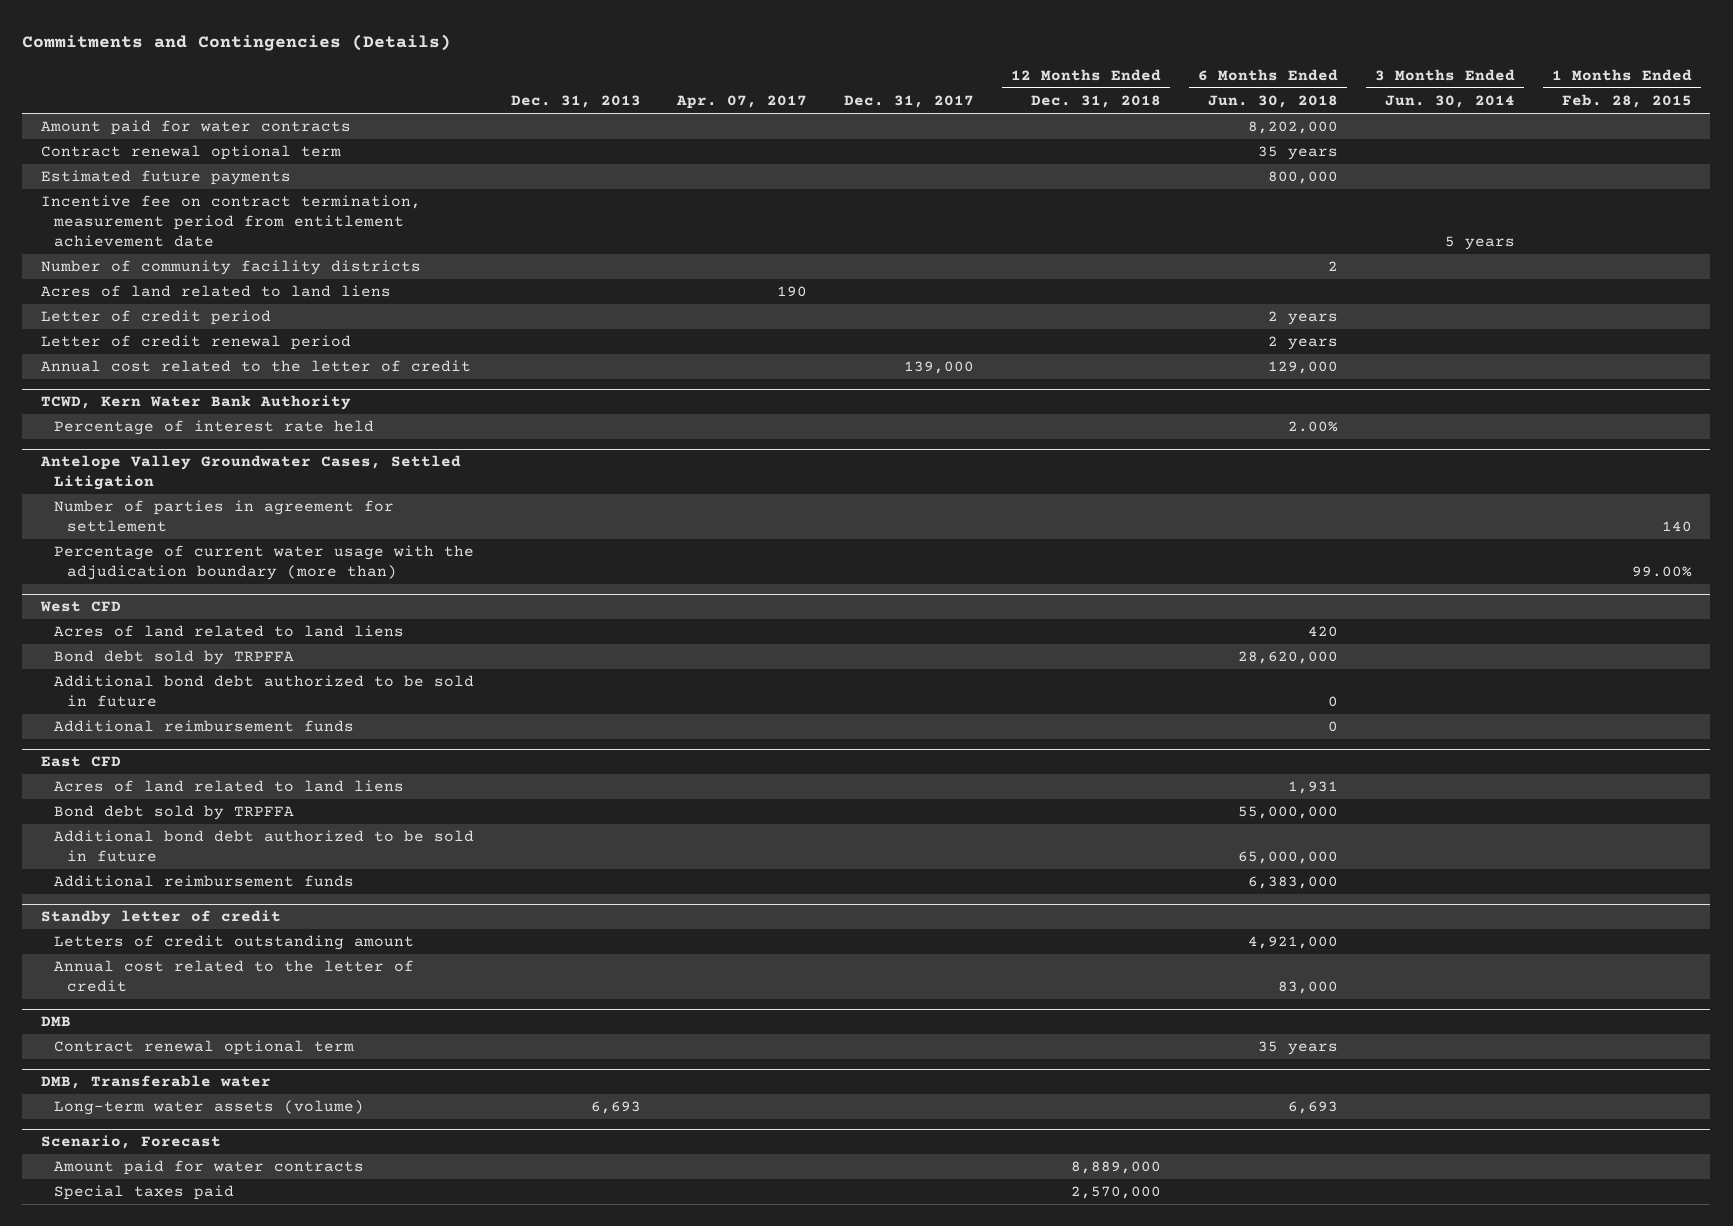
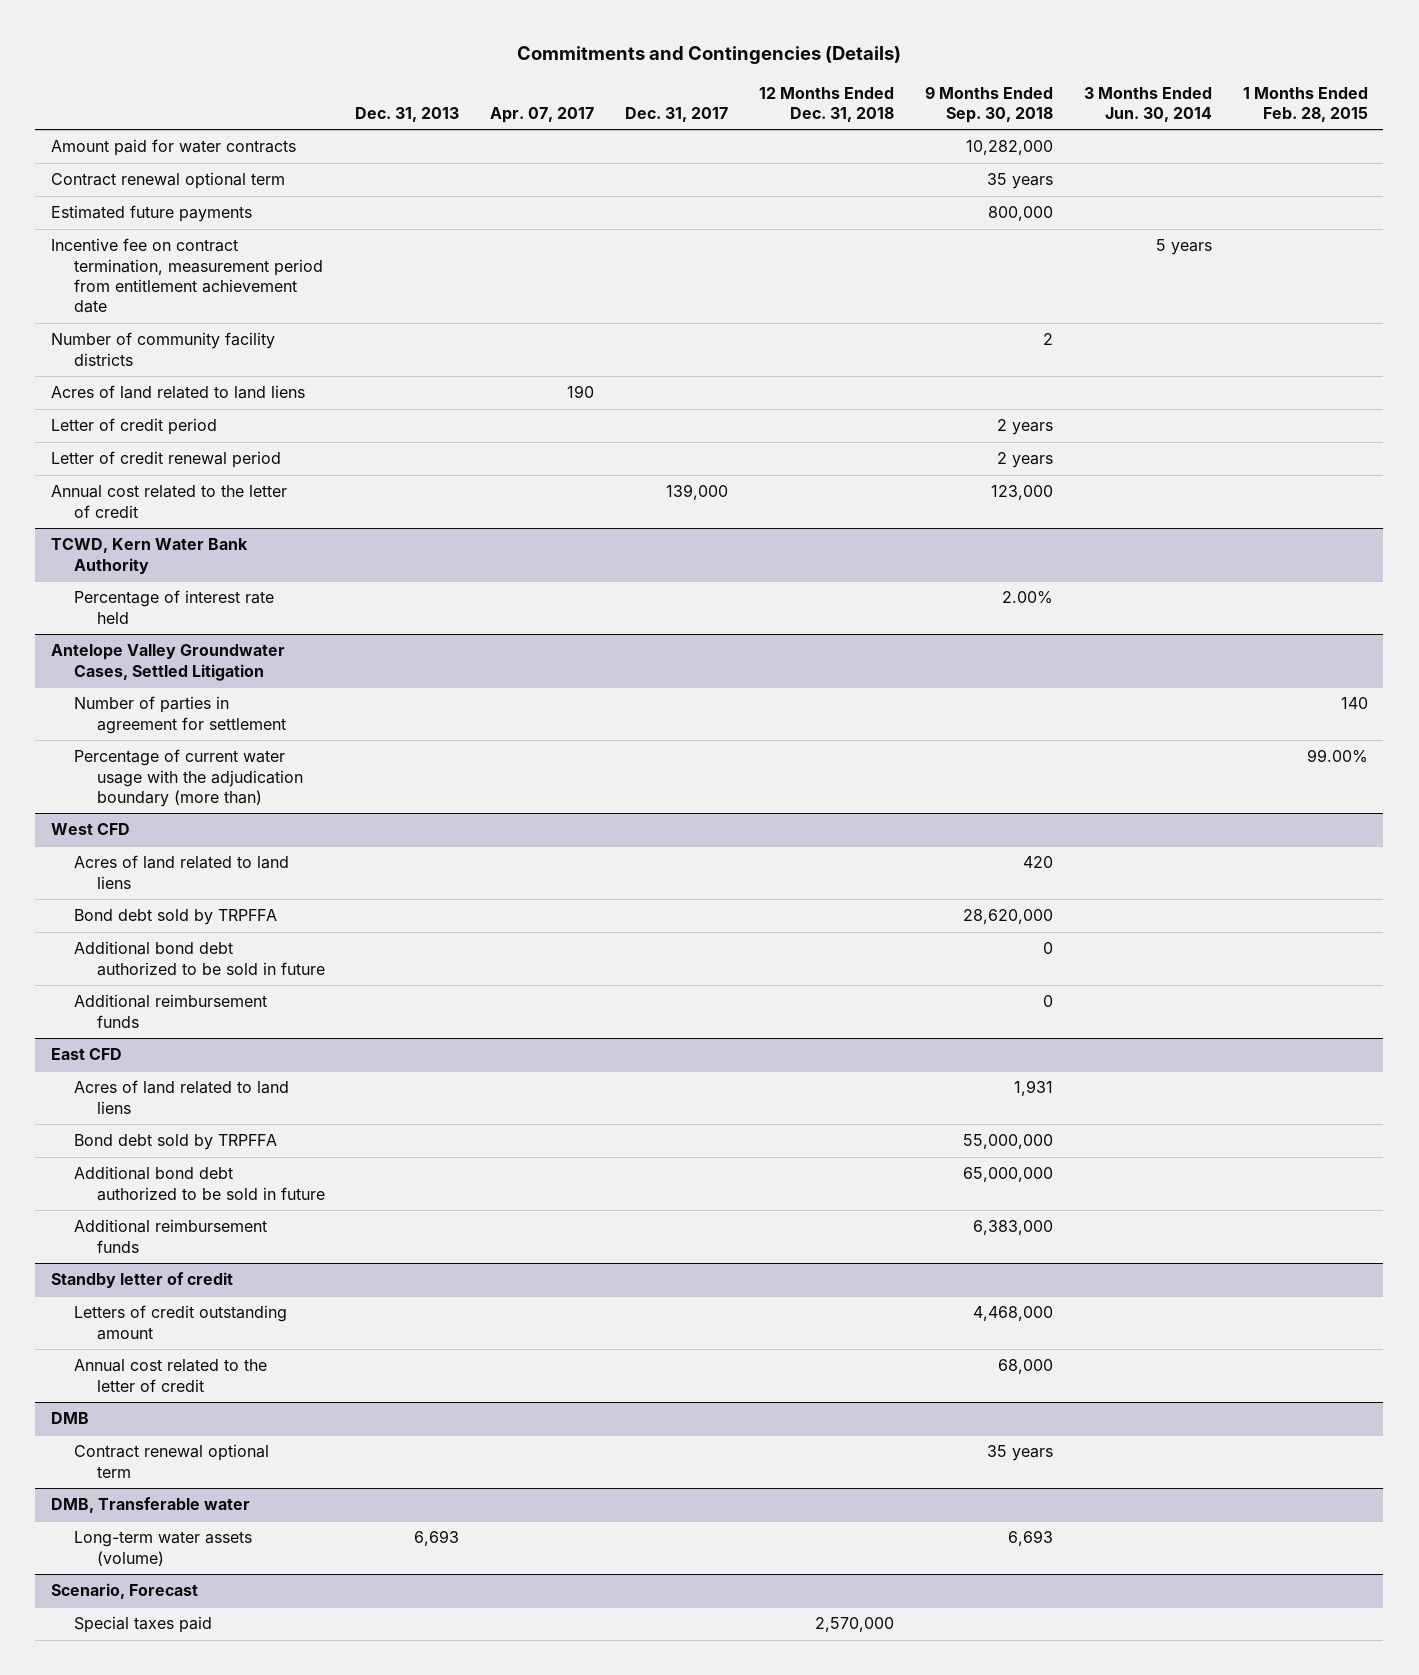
- | Dec. 31, 2013 | Apr. 07, 2017 | Dec. 31, 2017 | 12 Months Ended Dec. 31, 2018 | 6 Months Ended Jun. 30, 2018 | 3 Months Ended Jun. 30, 2014 | 1 Months Ended Feb. 28, 2015
+ | Dec. 31, 2013 | Apr. 07, 2017 | Dec. 31, 2017 | 12 Months Ended Dec. 31, 2018 | 9 Months Ended Sep. 30, 2018 | 3 Months Ended Jun. 30, 2014 | 1 Months Ended Feb. 28, 2015
@ Scenario, Forecast
- Amount paid for water contracts | | | | 8,889,000 | | |

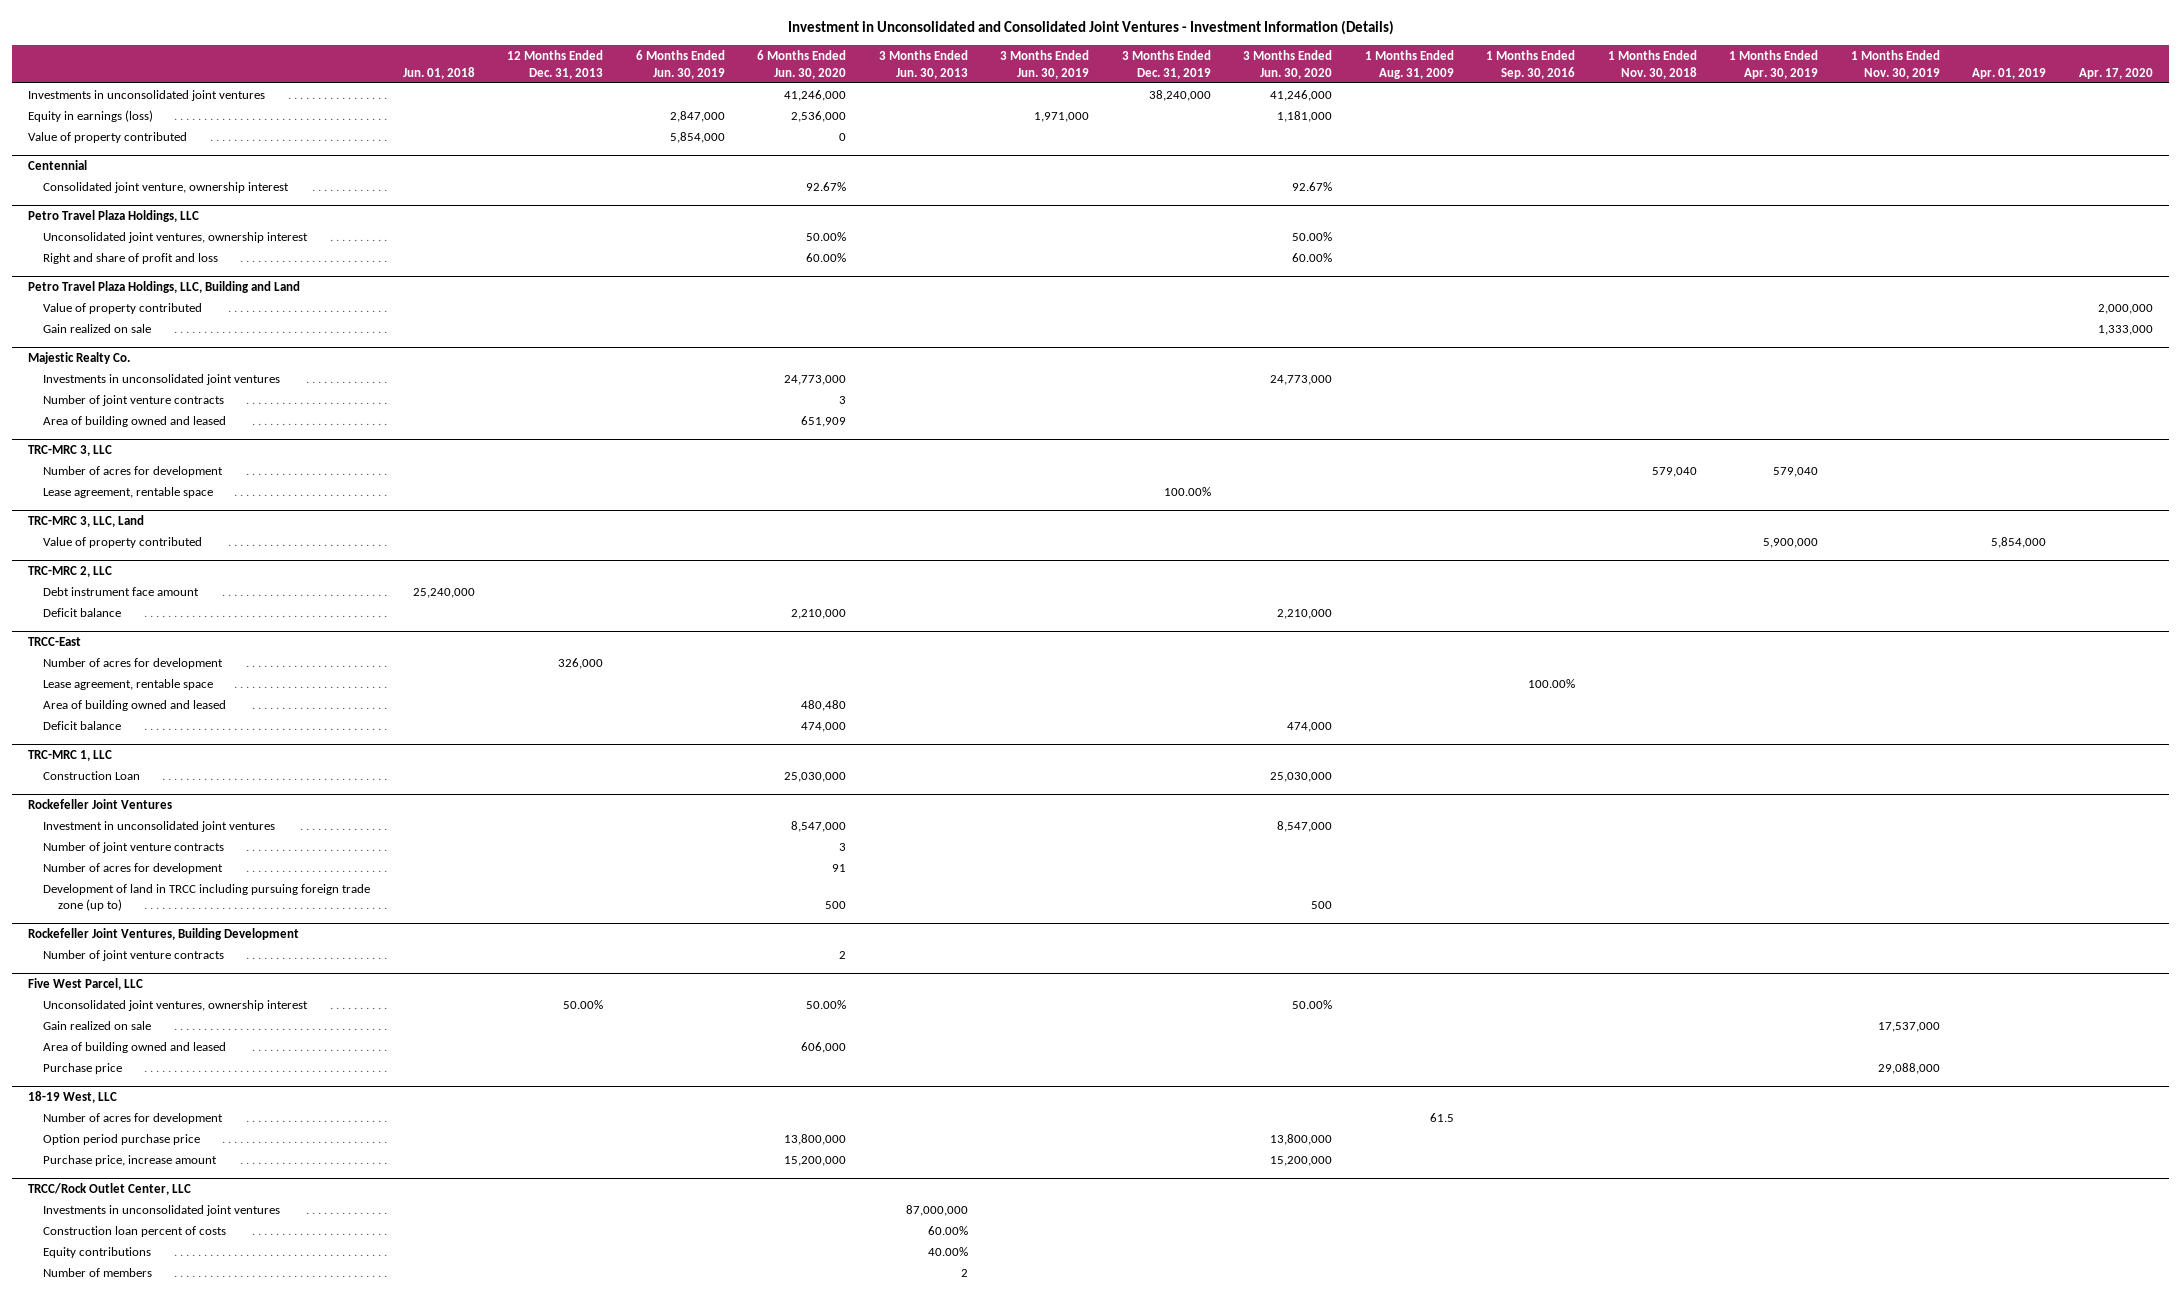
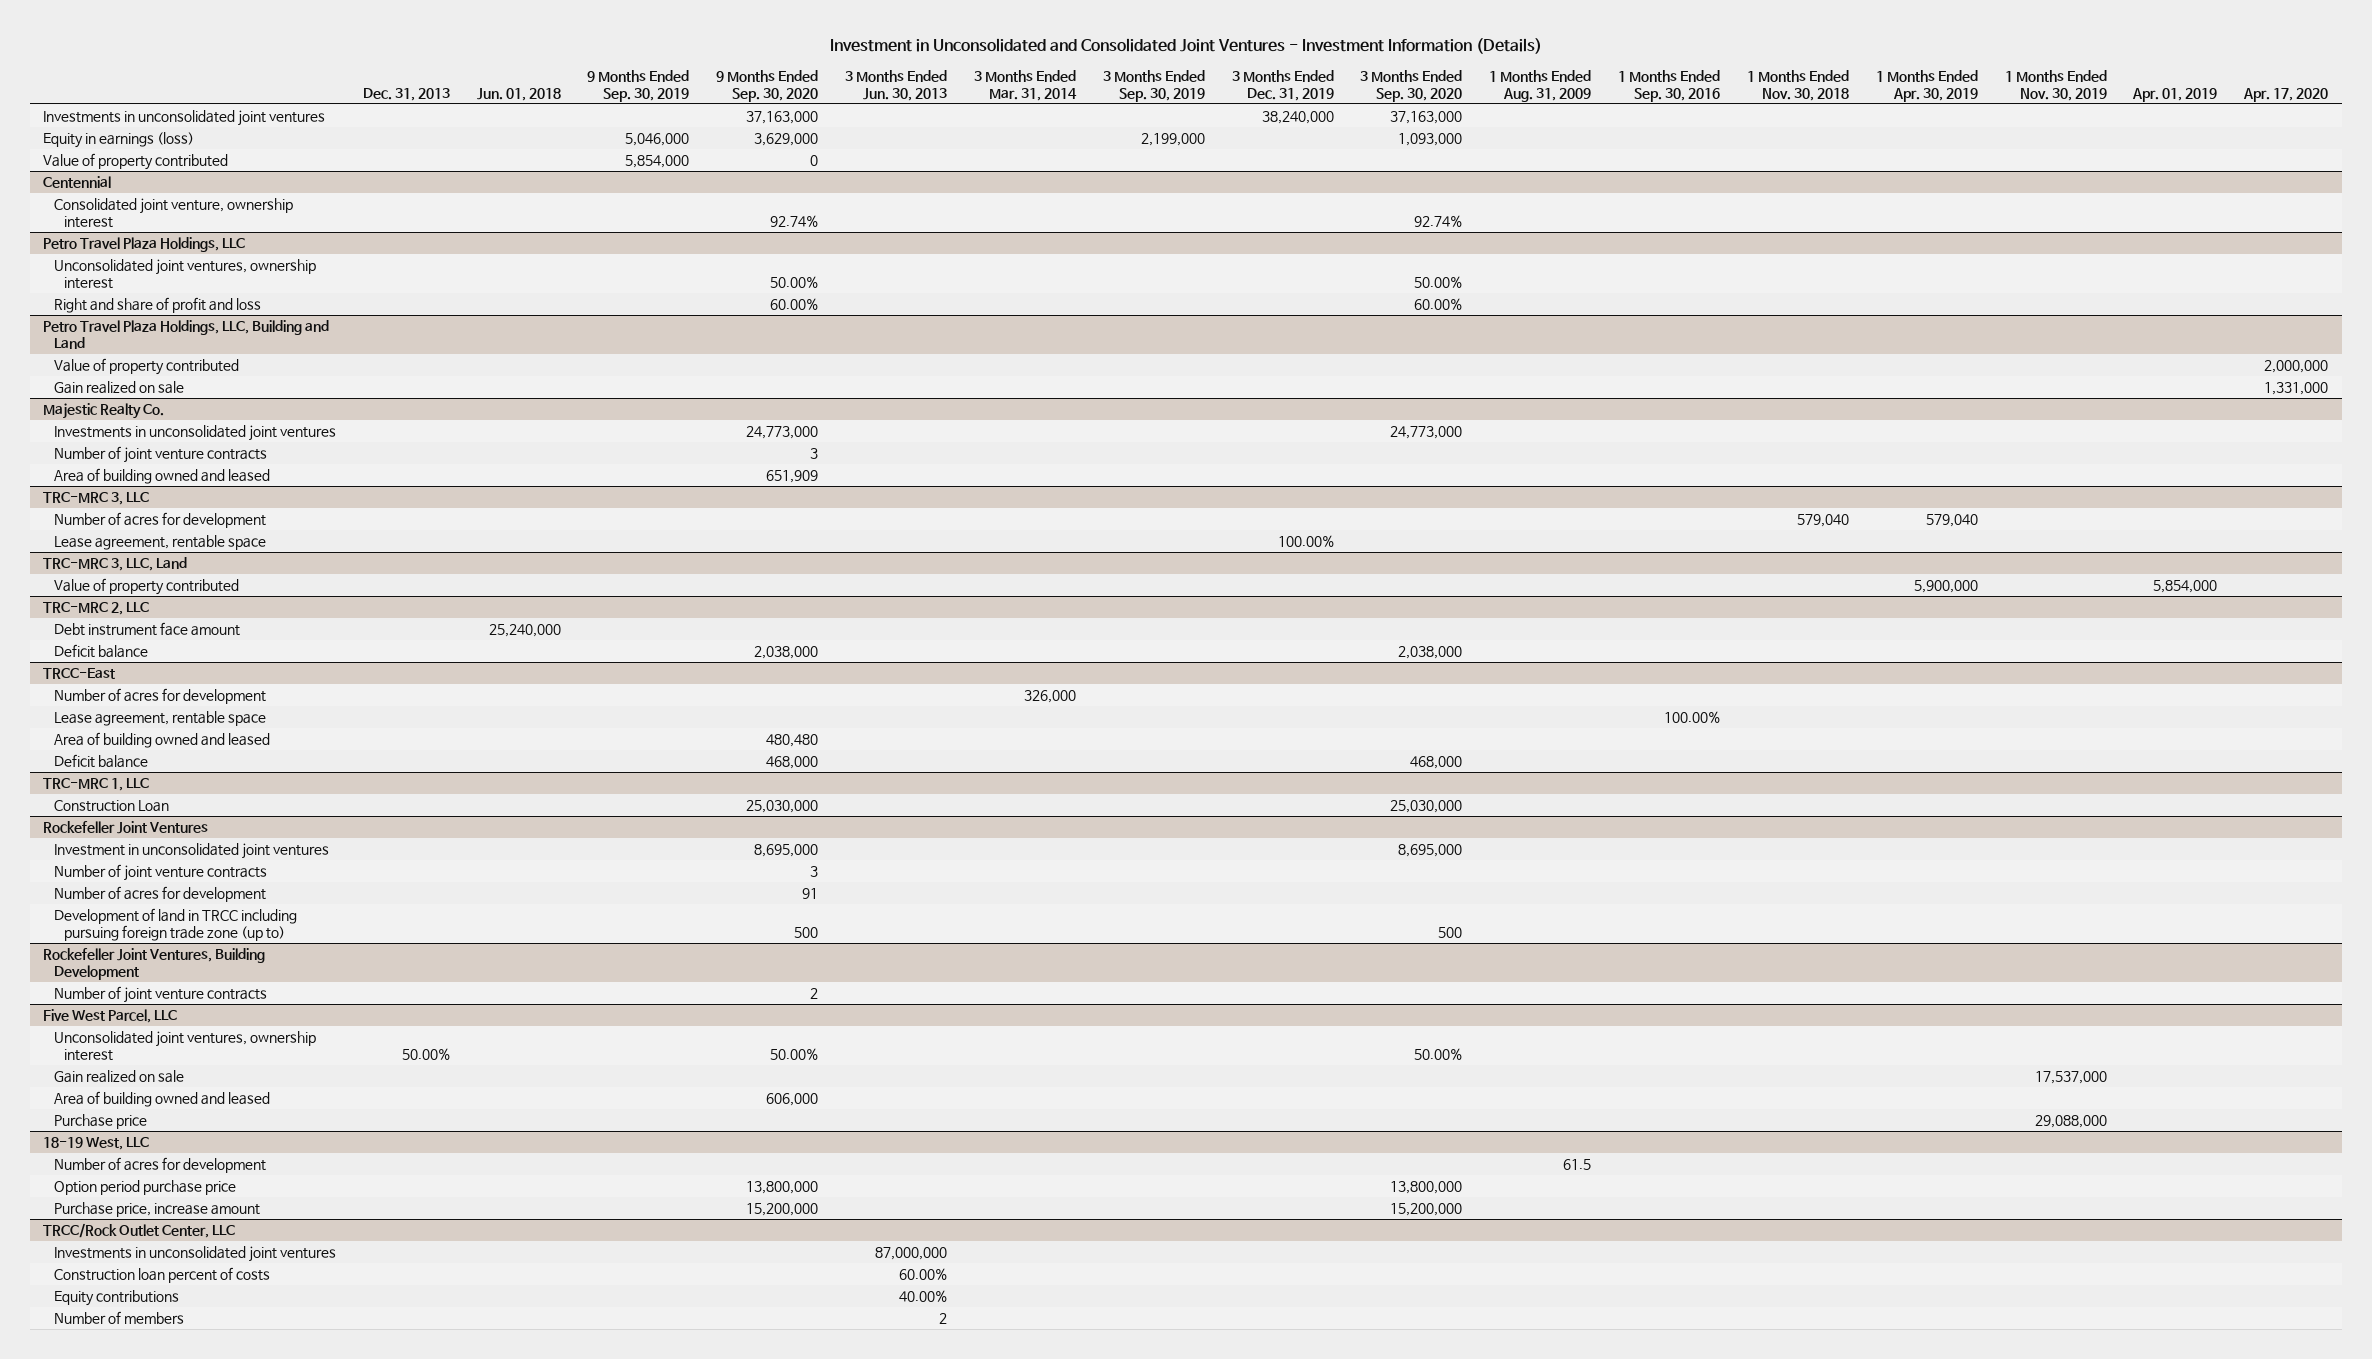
- | Jun. 01, 2018 | 12 Months Ended Dec. 31, 2013 | 6 Months Ended Jun. 30, 2019 | 6 Months Ended Jun. 30, 2020 | 3 Months Ended Jun. 30, 2013 | 3 Months Ended Jun. 30, 2019 | 3 Months Ended Dec. 31, 2019 | 3 Months Ended Jun. 30, 2020 | 1 Months Ended Aug. 31, 2009 | 1 Months Ended Sep. 30, 2016 | 1 Months Ended Nov. 30, 2018 | 1 Months Ended Apr. 30, 2019 | 1 Months Ended Nov. 30, 2019 | Apr. 01, 2019 | Apr. 17, 2020
+ | Dec. 31, 2013 | Jun. 01, 2018 | 9 Months Ended Sep. 30, 2019 | 9 Months Ended Sep. 30, 2020 | 3 Months Ended Jun. 30, 2013 | 3 Months Ended Mar. 31, 2014 | 3 Months Ended Sep. 30, 2019 | 3 Months Ended Dec. 31, 2019 | 3 Months Ended Sep. 30, 2020 | 1 Months Ended Aug. 31, 2009 | 1 Months Ended Sep. 30, 2016 | 1 Months Ended Nov. 30, 2018 | 1 Months Ended Apr. 30, 2019 | 1 Months Ended Nov. 30, 2019 | Apr. 01, 2019 | Apr. 17, 2020
@ Petro Travel Plaza Holdings, LLC, Building and Land
- Gain realized on sale | | | | | | | | | | | | | | | 1,333,000
+ Gain realized on sale | | | | | | | | | | | | | | | | 1,331,000

